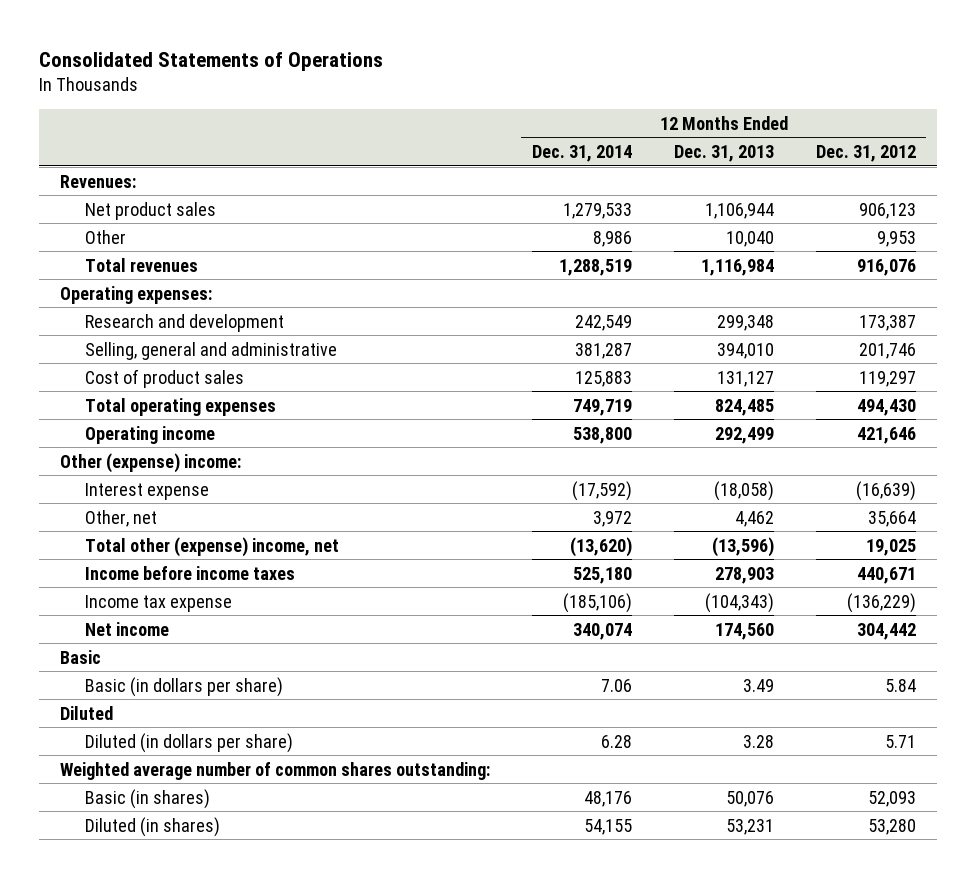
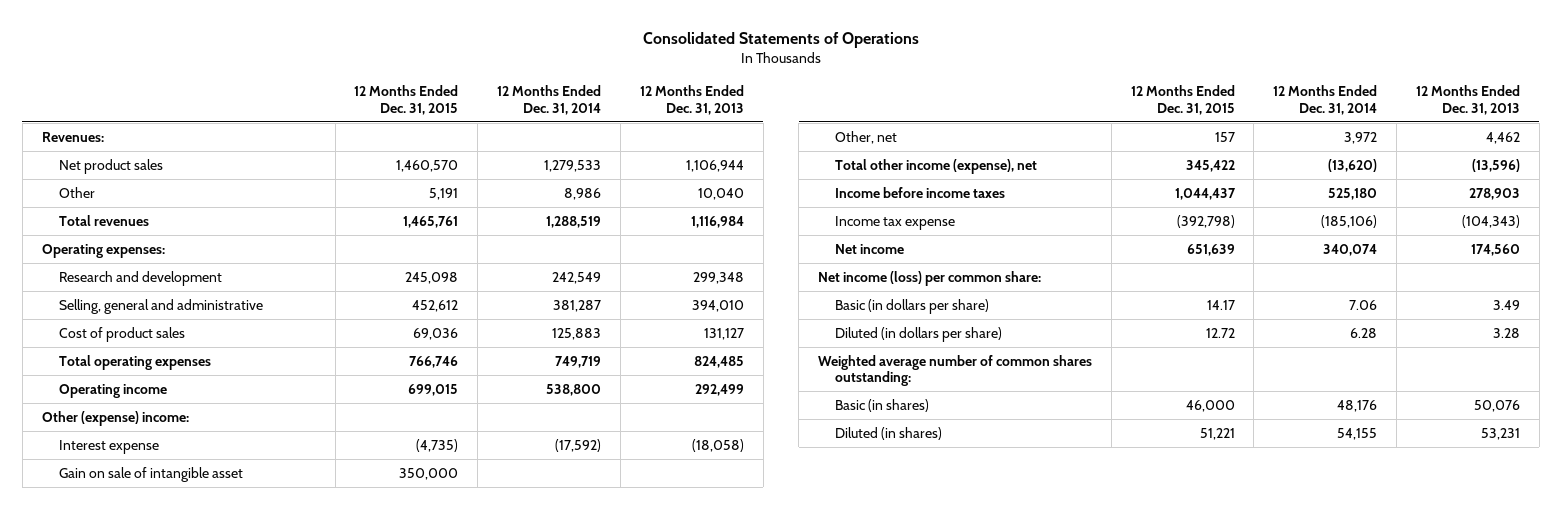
- | 12 Months Ended Dec. 31, 2014 | 12 Months Ended Dec. 31, 2013 | 12 Months Ended Dec. 31, 2012
+ | 12 Months Ended Dec. 31, 2015 | 12 Months Ended Dec. 31, 2014 | 12 Months Ended Dec. 31, 2013
+ Gain on sale of intangible asset | 350,000 | |
- Total other (expense) income, net | (13,620) | (13,596) | 19,025
+ Total other income (expense), net | 345,422 | (13,620) | (13,596)
- Basic
+ Net income (loss) per common share:
- Diluted

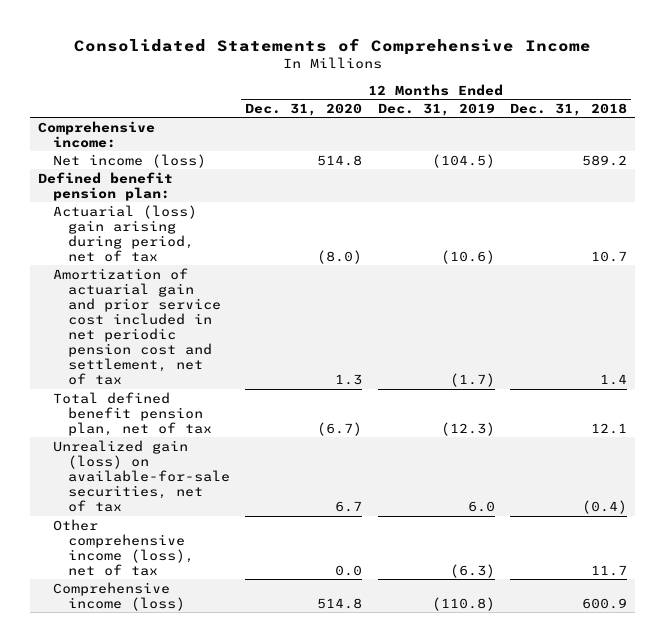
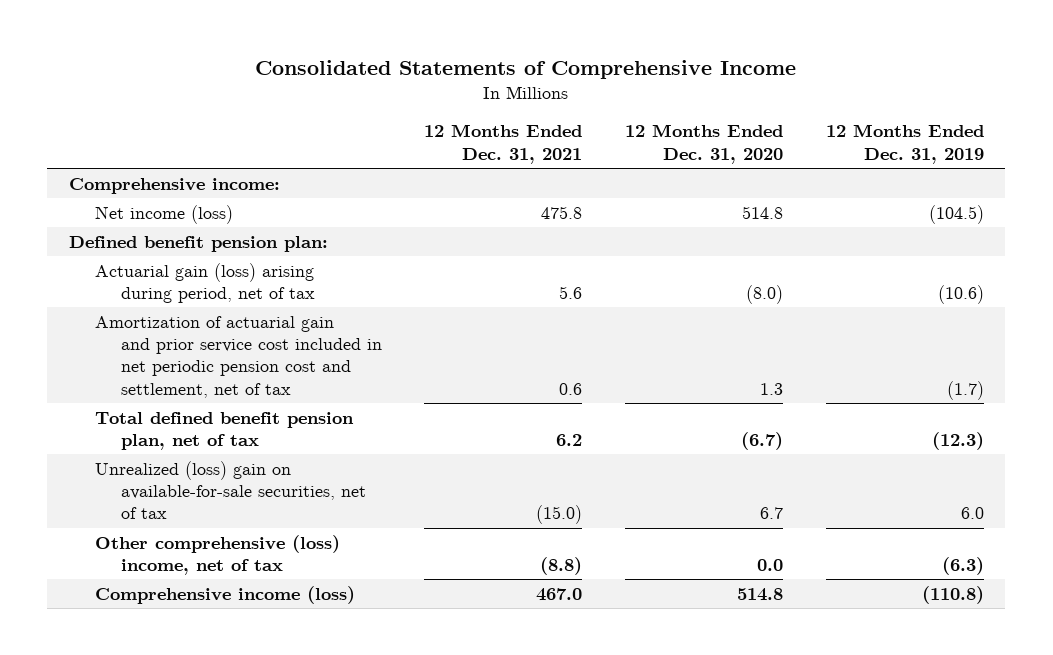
- | 12 Months Ended Dec. 31, 2020 | 12 Months Ended Dec. 31, 2019 | 12 Months Ended Dec. 31, 2018
+ | 12 Months Ended Dec. 31, 2021 | 12 Months Ended Dec. 31, 2020 | 12 Months Ended Dec. 31, 2019
- Actuarial (loss) gain arising during period, net of tax | (8.0) | (10.6) | 10.7
+ Actuarial gain (loss) arising during period, net of tax | 5.6 | (8.0) | (10.6)
- Unrealized gain (loss) on available-for-sale securities, net of tax | 6.7 | 6.0 | (0.4)
- Other comprehensive income (loss), net of tax | 0.0 | (6.3) | 11.7
+ Unrealized (loss) gain on available-for-sale securities, net of tax | (15.0) | 6.7 | 6.0
+ Other comprehensive (loss) income, net of tax | (8.8) | 0.0 | (6.3)

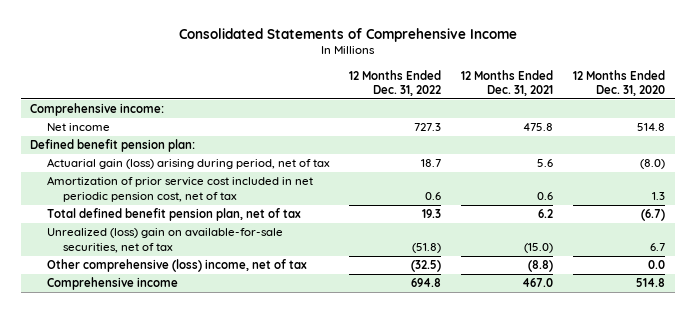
- | 12 Months Ended Dec. 31, 2021 | 12 Months Ended Dec. 31, 2020 | 12 Months Ended Dec. 31, 2019
+ | 12 Months Ended Dec. 31, 2022 | 12 Months Ended Dec. 31, 2021 | 12 Months Ended Dec. 31, 2020
- Net income (loss) | 475.8 | 514.8 | (104.5)
+ Net income | 727.3 | 475.8 | 514.8
- Amortization of actuarial gain and prior service cost included in net periodic pension cost and settlement, net of tax | 0.6 | 1.3 | (1.7)
+ Amortization of prior service cost included in net periodic pension cost, net of tax | 0.6 | 0.6 | 1.3
- Comprehensive income (loss) | 467.0 | 514.8 | (110.8)
+ Comprehensive income | 694.8 | 467.0 | 514.8

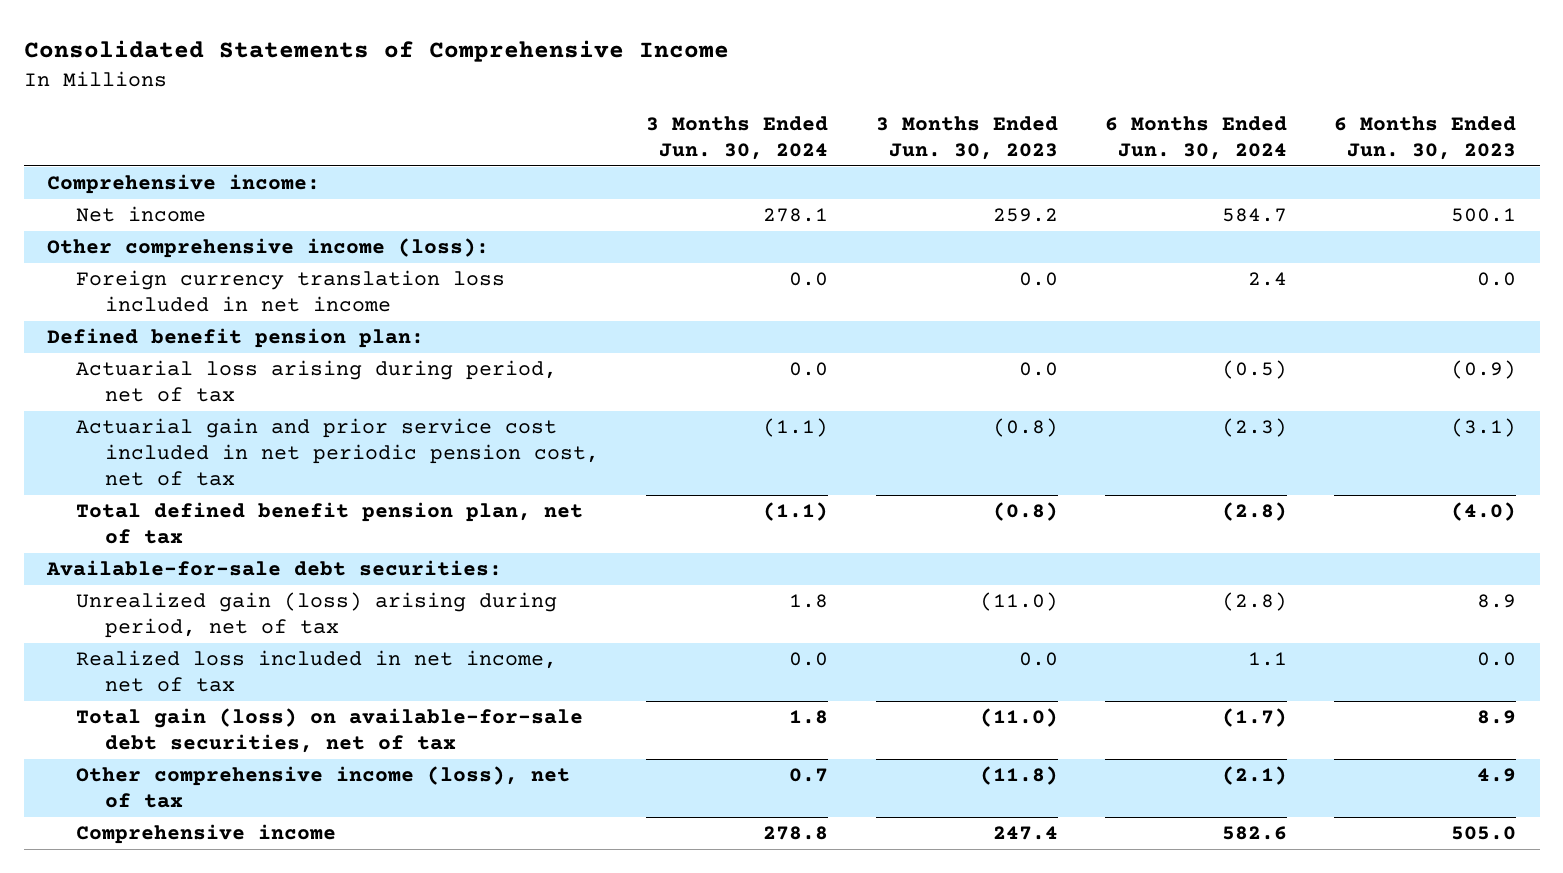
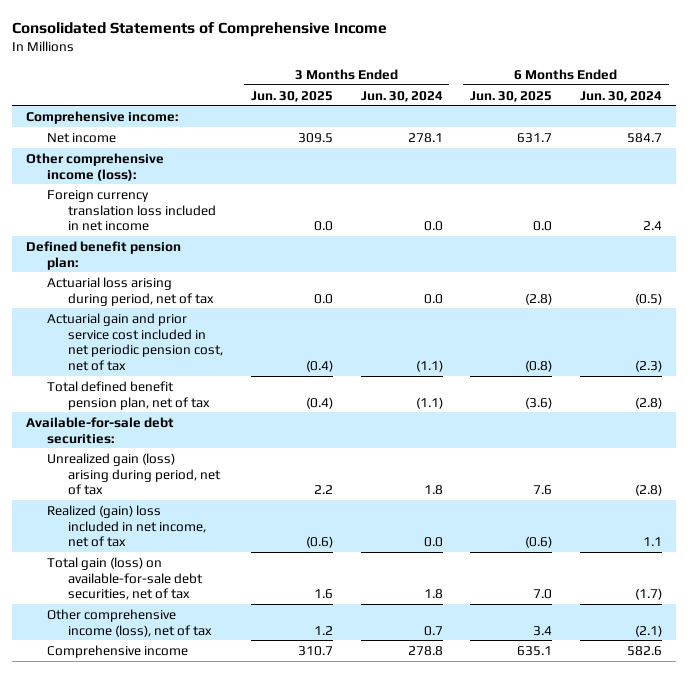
- | 3 Months Ended Jun. 30, 2024 | 3 Months Ended Jun. 30, 2023 | 6 Months Ended Jun. 30, 2024 | 6 Months Ended Jun. 30, 2023
+ | 3 Months Ended Jun. 30, 2025 | 3 Months Ended Jun. 30, 2024 | 6 Months Ended Jun. 30, 2025 | 6 Months Ended Jun. 30, 2024
- Realized loss included in net income, net of tax | 0.0 | 0.0 | 1.1 | 0.0
+ Realized (gain) loss included in net income, net of tax | (0.6) | 0.0 | (0.6) | 1.1

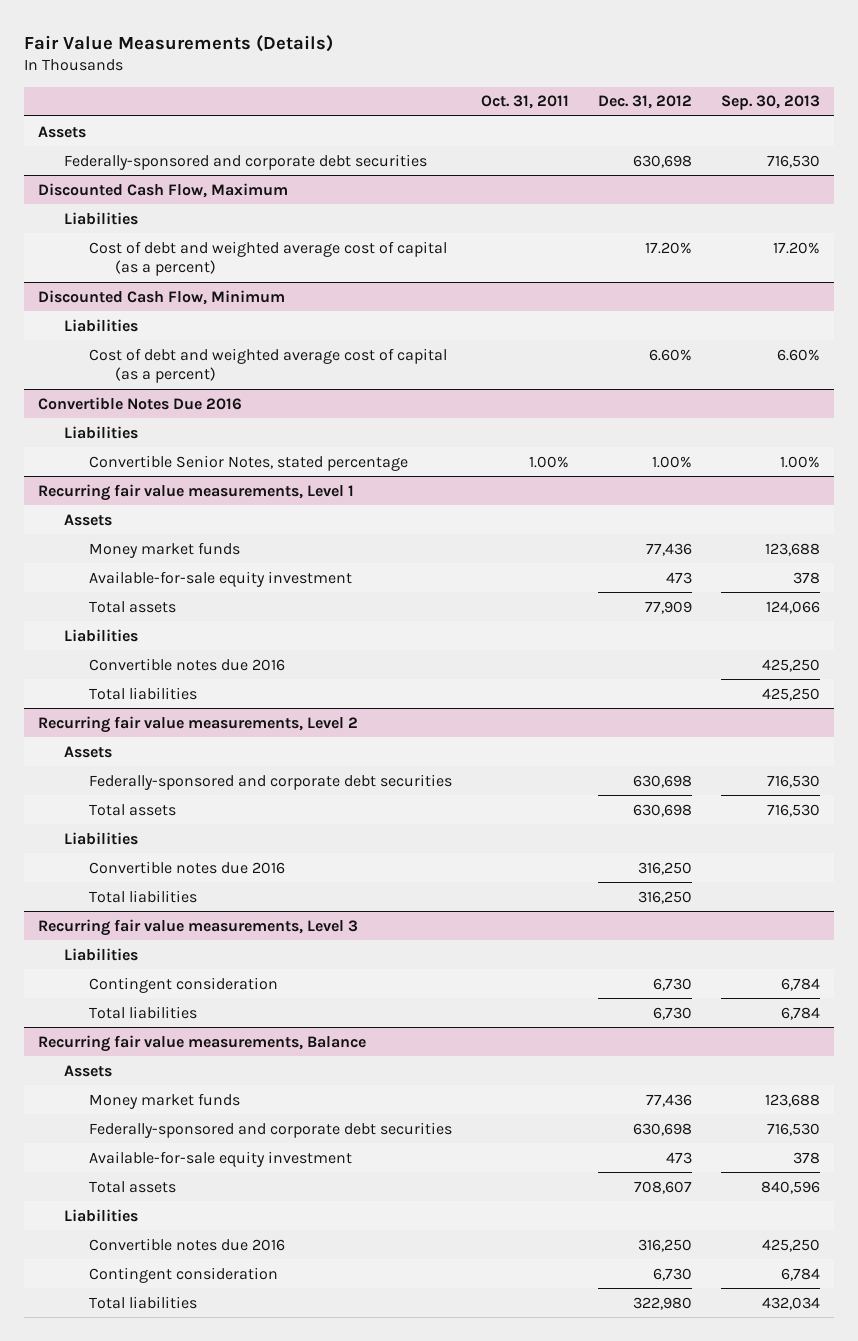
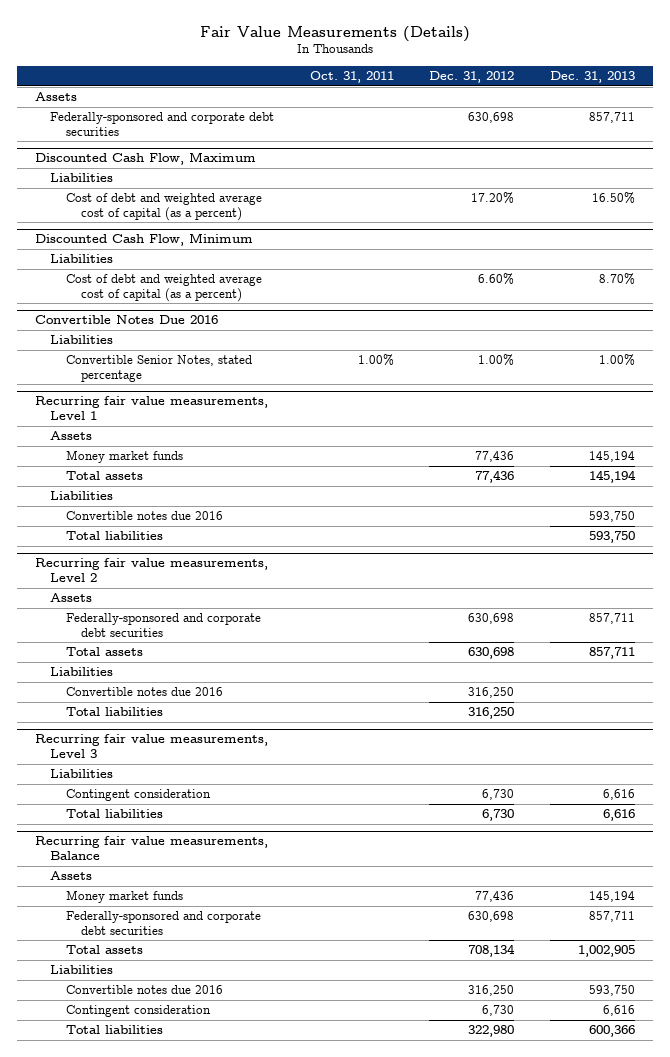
- | Oct. 31, 2011 | Dec. 31, 2012 | Sep. 30, 2013
+ | Oct. 31, 2011 | Dec. 31, 2012 | Dec. 31, 2013
@ Recurring fair value measurements, Level 1
- Available-for-sale equity investment | | 473 | 378
- Total assets | | 77,909 | 124,066
+ Total assets | | 77,436 | 145,194
@ Recurring fair value measurements, Balance
- Available-for-sale equity investment | | 473 | 378
- Total assets | | 708,607 | 840,596
+ Total assets | | 708,134 | 1,002,905

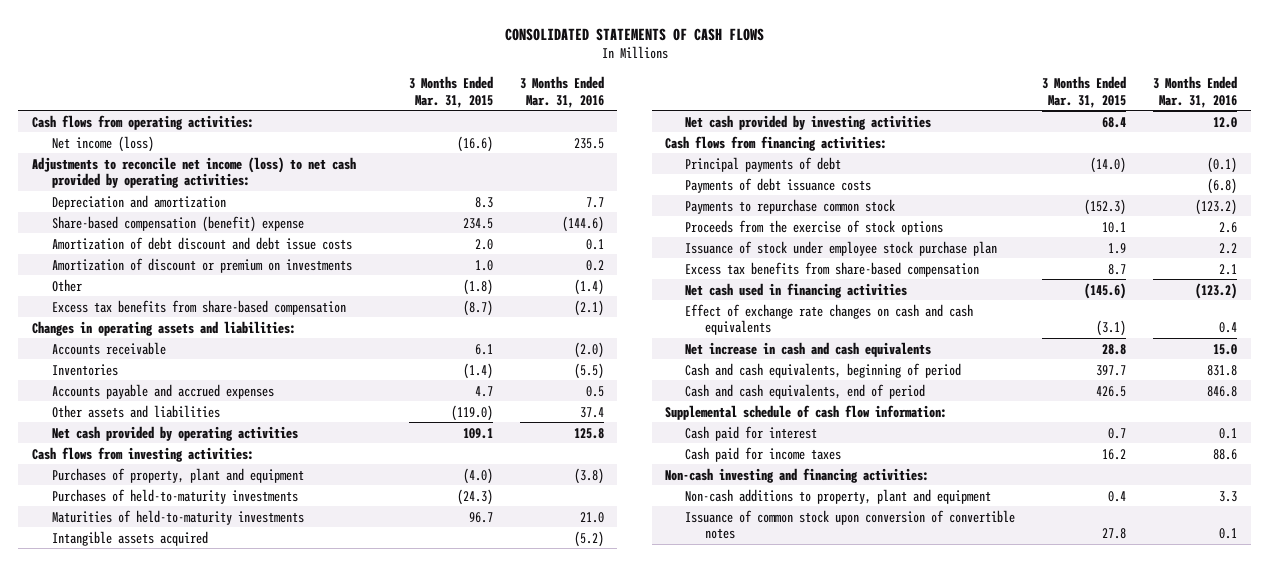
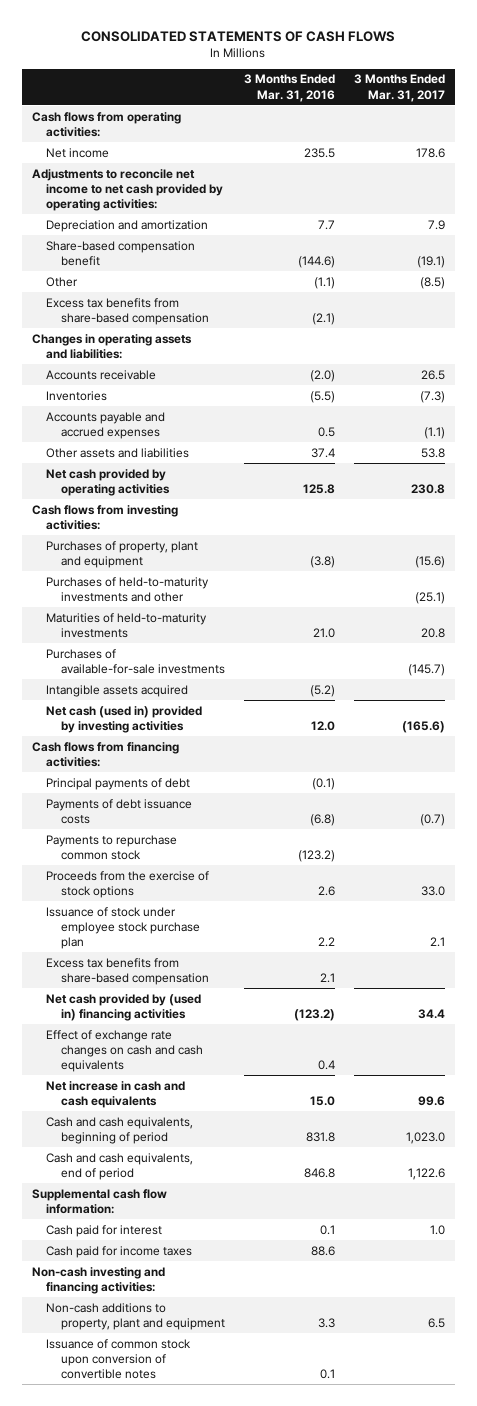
- | 3 Months Ended Mar. 31, 2015 | 3 Months Ended Mar. 31, 2016
+ | 3 Months Ended Mar. 31, 2016 | 3 Months Ended Mar. 31, 2017
- Net income (loss) | (16.6) | 235.5
- Adjustments to reconcile net income (loss) to net cash provided by operating activities:
+ Net income | 235.5 | 178.6
+ Adjustments to reconcile net income to net cash provided by operating activities:
- Share-based compensation (benefit) expense | 234.5 | (144.6)
- Amortization of debt discount and debt issue costs | 2.0 | 0.1
- Amortization of discount or premium on investments | 1.0 | 0.2
- Other | (1.8) | (1.4)
+ Share-based compensation benefit | (144.6) | (19.1)
+ Other | (1.1) | (8.5)
- Purchases of held-to-maturity investments | (24.3) |
+ Purchases of held-to-maturity investments and other | | (25.1)
+ Purchases of available-for-sale investments | | (145.7)
- Net cash provided by investing activities | 68.4 | 12.0
+ Net cash (used in) provided by investing activities | 12.0 | (165.6)
- Net cash used in financing activities | (145.6) | (123.2)
+ Net cash provided by (used in) financing activities | (123.2) | 34.4
- Supplemental schedule of cash flow information:
+ Supplemental cash flow information:

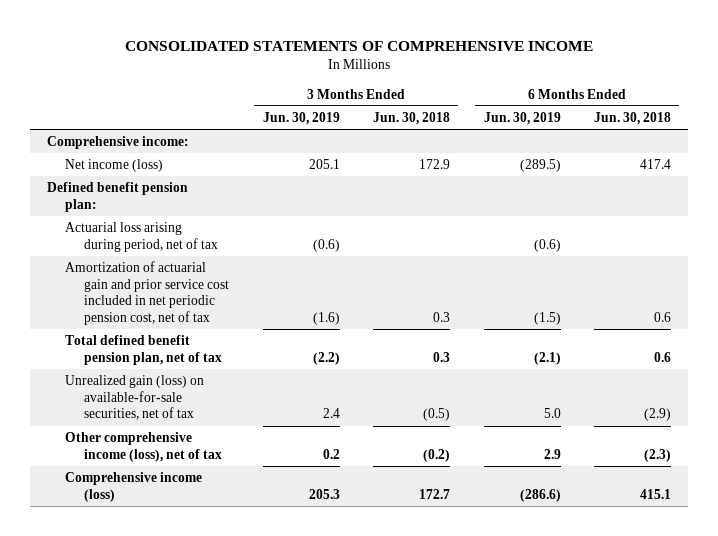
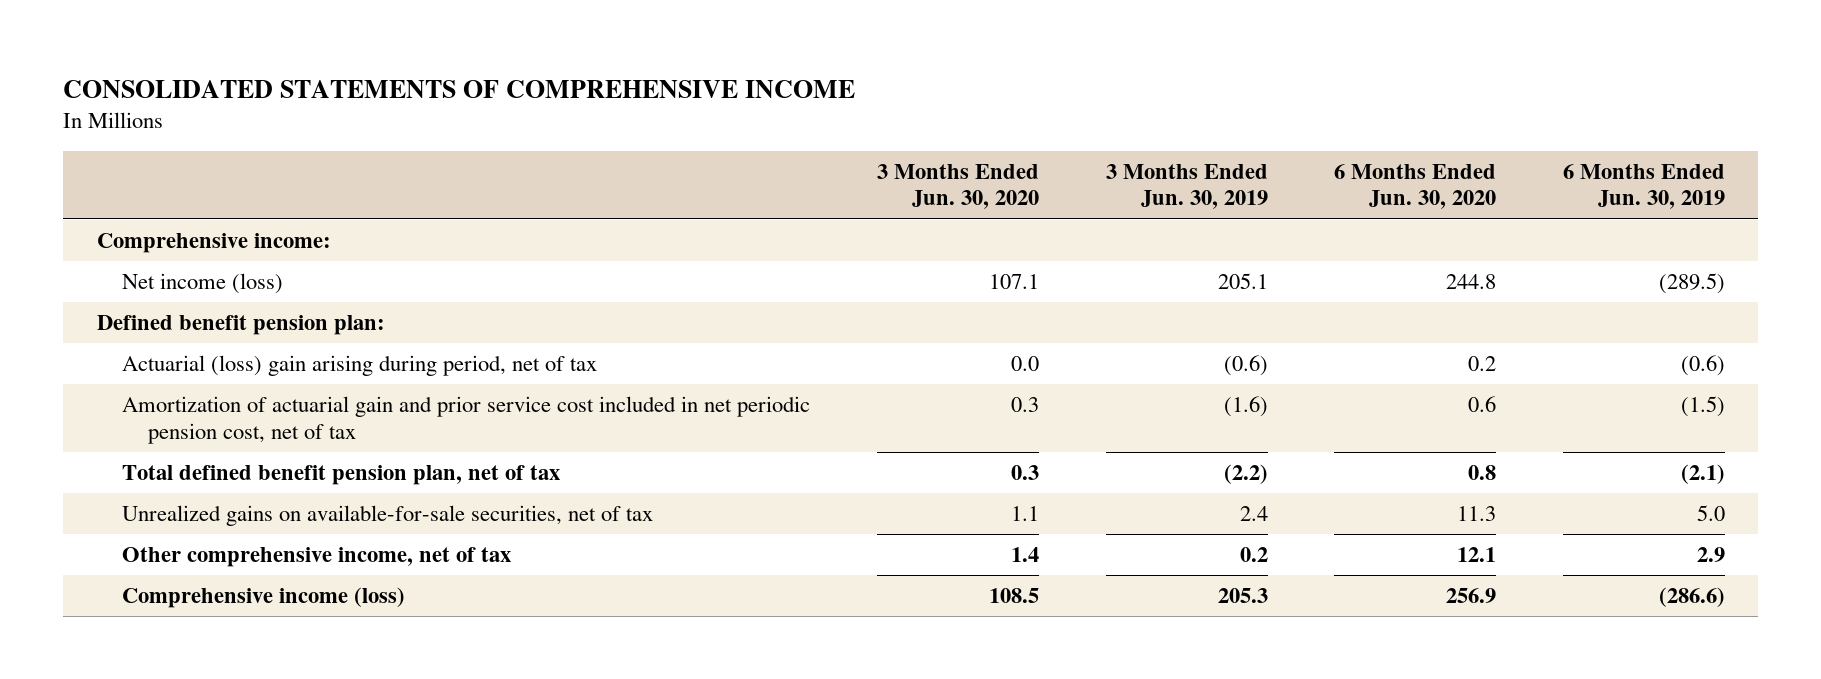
- | 3 Months Ended Jun. 30, 2019 | 3 Months Ended Jun. 30, 2018 | 6 Months Ended Jun. 30, 2019 | 6 Months Ended Jun. 30, 2018
+ | 3 Months Ended Jun. 30, 2020 | 3 Months Ended Jun. 30, 2019 | 6 Months Ended Jun. 30, 2020 | 6 Months Ended Jun. 30, 2019
- Actuarial loss arising during period, net of tax | (0.6) | | (0.6) |
+ Actuarial (loss) gain arising during period, net of tax | 0.0 | (0.6) | 0.2 | (0.6)
- Unrealized gain (loss) on available-for-sale securities, net of tax | 2.4 | (0.5) | 5.0 | (2.9)
- Other comprehensive income (loss), net of tax | 0.2 | (0.2) | 2.9 | (2.3)
+ Unrealized gains on available-for-sale securities, net of tax | 1.1 | 2.4 | 11.3 | 5.0
+ Other comprehensive income, net of tax | 1.4 | 0.2 | 12.1 | 2.9

